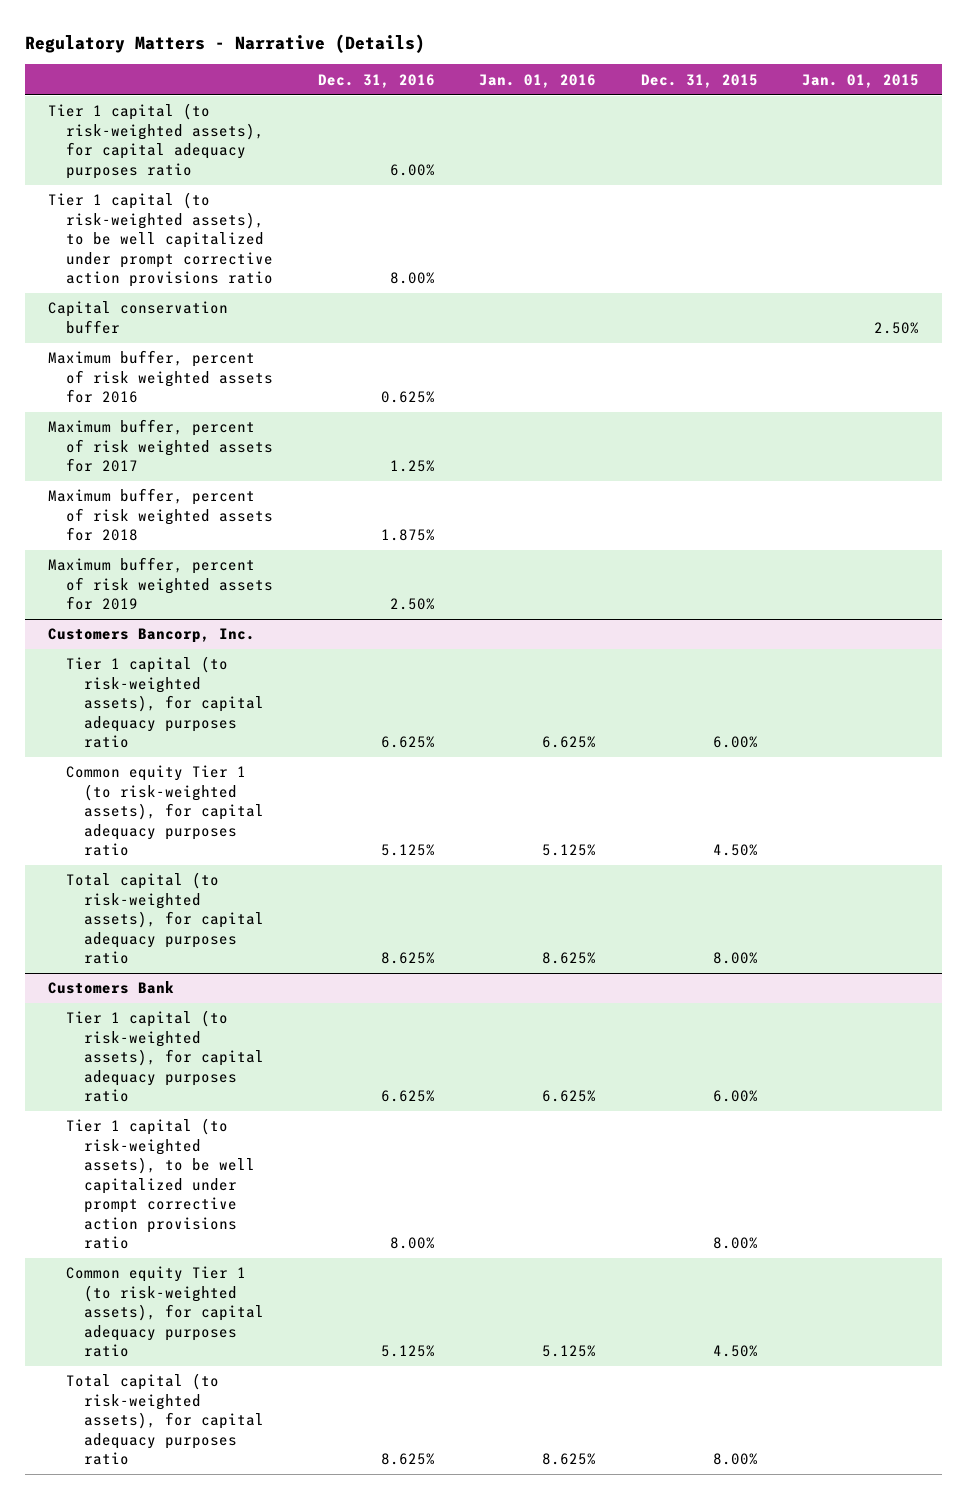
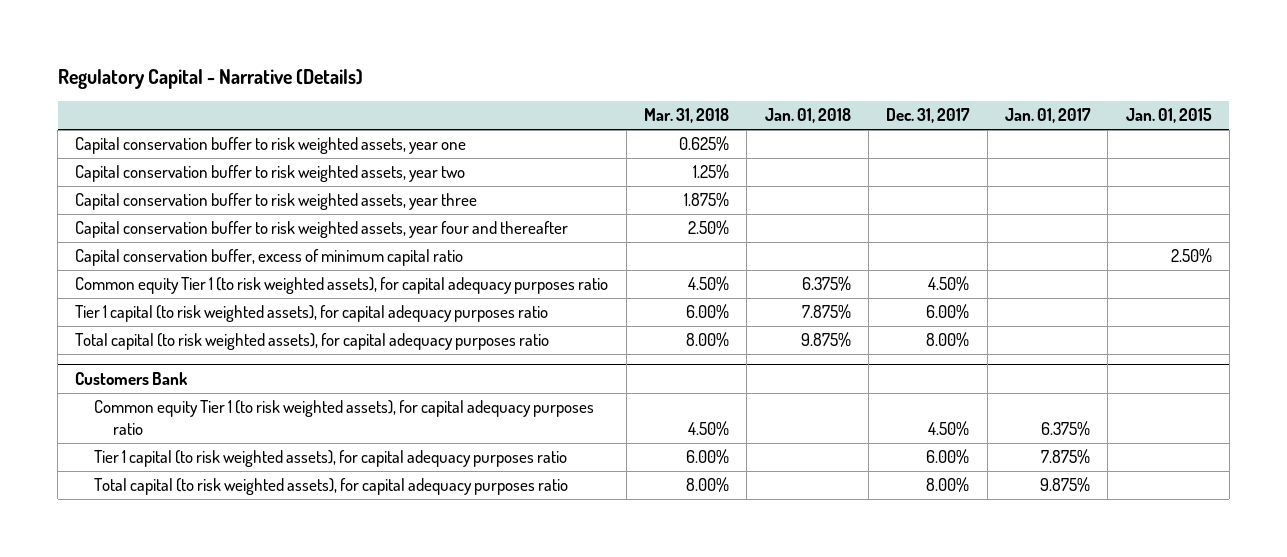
- Regulatory Matters - Narrative (Details)
+ Regulatory Capital - Narrative (Details)
- | Dec. 31, 2016 | Jan. 01, 2016 | Dec. 31, 2015 | Jan. 01, 2015
+ | Mar. 31, 2018 | Jan. 01, 2018 | Dec. 31, 2017 | Jan. 01, 2017 | Jan. 01, 2015
- Tier 1 capital (to risk-weighted assets), for capital adequacy purposes ratio | 6.00% | | |
- Tier 1 capital (to risk-weighted assets), to be well capitalized under prompt corrective action provisions ratio | 8.00% | | |
- Capital conservation buffer | | | | 2.50%
- Maximum buffer, percent of risk weighted assets for 2016 | 0.625% | | |
- Maximum buffer, percent of risk weighted assets for 2017 | 1.25% | | |
- Maximum buffer, percent of risk weighted assets for 2018 | 1.875% | | |
- Maximum buffer, percent of risk weighted assets for 2019 | 2.50% | | |
- Customers Bancorp, Inc.
- Tier 1 capital (to risk-weighted assets), for capital adequacy purposes ratio | 6.625% | 6.625% | 6.00% |
- Common equity Tier 1 (to risk-weighted assets), for capital adequacy purposes ratio | 5.125% | 5.125% | 4.50% |
- Total capital (to risk-weighted assets), for capital adequacy purposes ratio | 8.625% | 8.625% | 8.00% |
+ Capital conservation buffer to risk weighted assets, year one | 0.625% | | | |
+ Capital conservation buffer to risk weighted assets, year two | 1.25% | | | |
+ Capital conservation buffer to risk weighted assets, year three | 1.875% | | | |
+ Capital conservation buffer to risk weighted assets, year four and thereafter | 2.50% | | | |
+ Capital conservation buffer, excess of minimum capital ratio | | | | | 2.50%
+ Common equity Tier 1 (to risk weighted assets), for capital adequacy purposes ratio | 4.50% | 6.375% | 4.50% | |
+ Tier 1 capital (to risk weighted assets), for capital adequacy purposes ratio | 6.00% | 7.875% | 6.00% | |
+ Total capital (to risk weighted assets), for capital adequacy purposes ratio | 8.00% | 9.875% | 8.00% | |
@ Customers Bank
- Tier 1 capital (to risk-weighted assets), for capital adequacy purposes ratio | 6.625% | 6.625% | 6.00% |
- Tier 1 capital (to risk-weighted assets), to be well capitalized under prompt corrective action provisions ratio | 8.00% | | 8.00% |
- Common equity Tier 1 (to risk-weighted assets), for capital adequacy purposes ratio | 5.125% | 5.125% | 4.50% |
- Total capital (to risk-weighted assets), for capital adequacy purposes ratio | 8.625% | 8.625% | 8.00% |
+ Common equity Tier 1 (to risk weighted assets), for capital adequacy purposes ratio | 4.50% | | 4.50% | 6.375% |
+ Tier 1 capital (to risk weighted assets), for capital adequacy purposes ratio | 6.00% | | 6.00% | 7.875% |
+ Total capital (to risk weighted assets), for capital adequacy purposes ratio | 8.00% | | 8.00% | 9.875% |

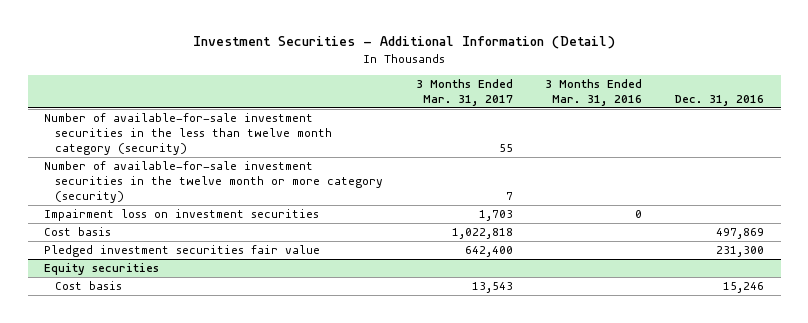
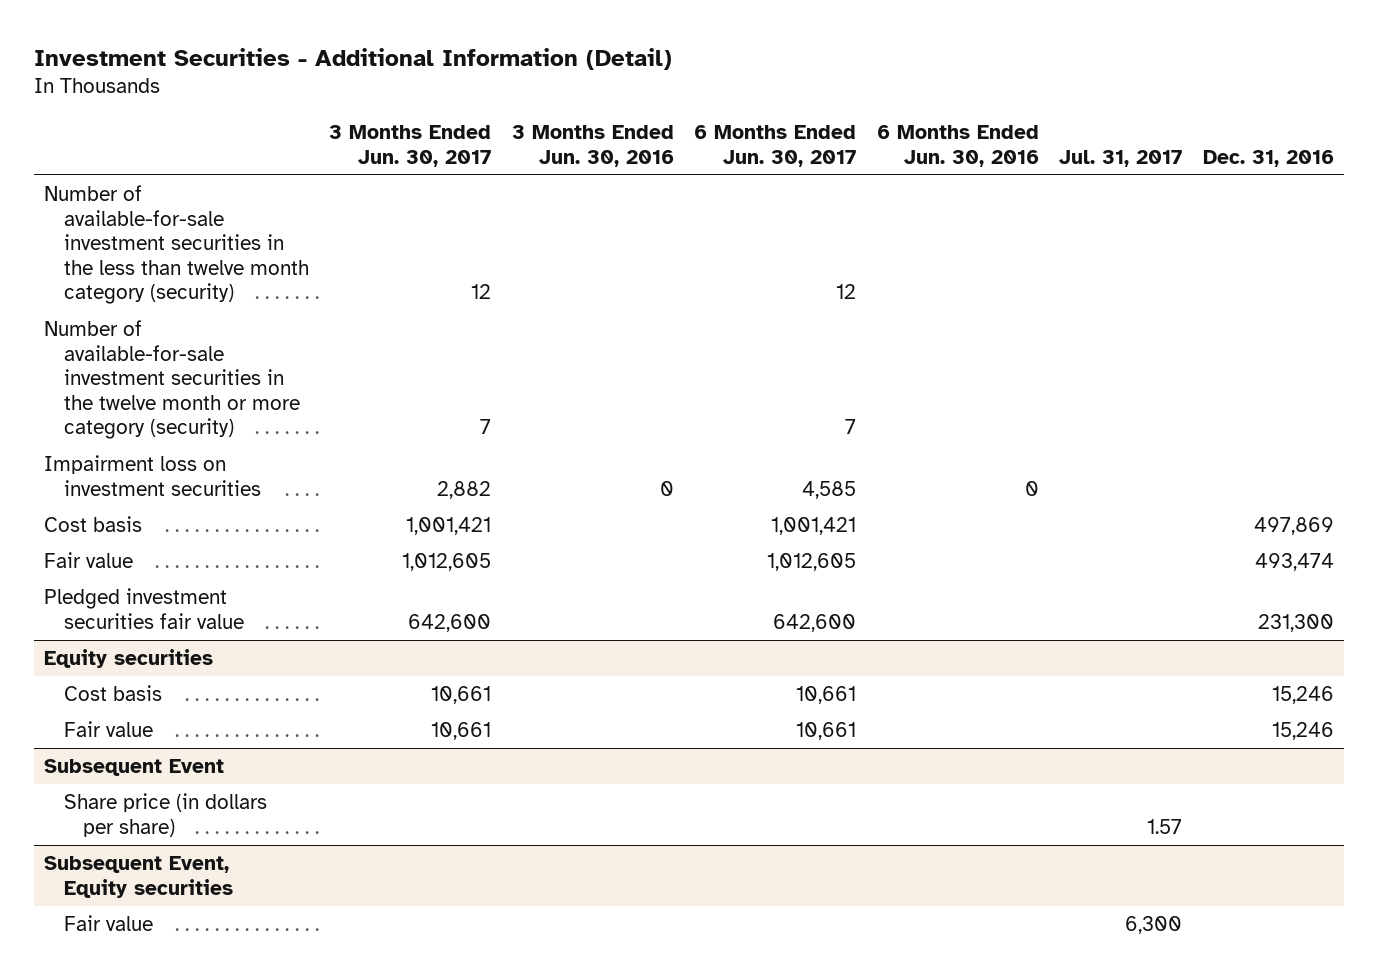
- | 3 Months Ended Mar. 31, 2017 | 3 Months Ended Mar. 31, 2016 | Dec. 31, 2016
+ | 3 Months Ended Jun. 30, 2017 | 3 Months Ended Jun. 30, 2016 | 6 Months Ended Jun. 30, 2017 | 6 Months Ended Jun. 30, 2016 | Jul. 31, 2017 | Dec. 31, 2016
+ Fair value | 1,012,605 | | 1,012,605 | | | 493,474
@ Equity securities
+ Fair value | 10,661 | | 10,661 | | | 15,246
+ Subsequent Event
+ Share price (in dollars per share) | | | | | 1.57 |
+ Subsequent Event, Equity securities
+ Fair value | | | | | 6,300 |

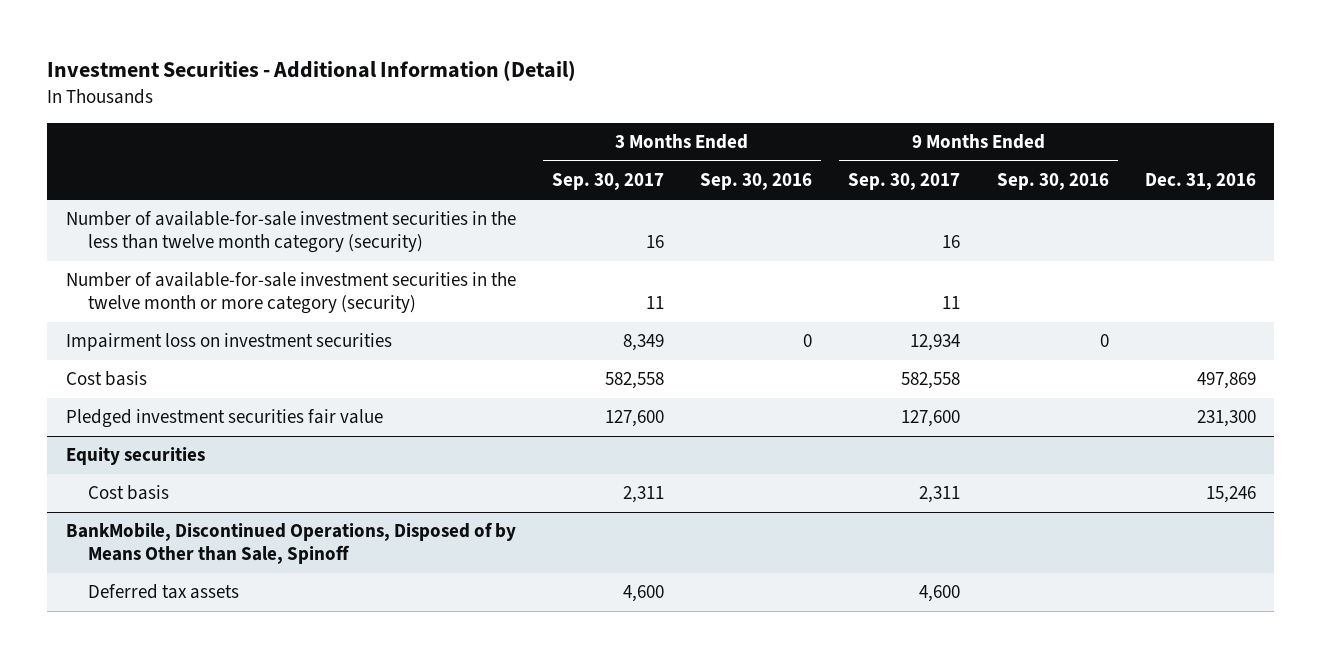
- | 3 Months Ended Jun. 30, 2017 | 3 Months Ended Jun. 30, 2016 | 6 Months Ended Jun. 30, 2017 | 6 Months Ended Jun. 30, 2016 | Jul. 31, 2017 | Dec. 31, 2016
+ | 3 Months Ended Sep. 30, 2017 | 3 Months Ended Sep. 30, 2016 | 9 Months Ended Sep. 30, 2017 | 9 Months Ended Sep. 30, 2016 | Dec. 31, 2016
- Fair value | 1,012,605 | | 1,012,605 | | | 493,474
@ Equity securities
- Fair value | 10,661 | | 10,661 | | | 15,246
- Subsequent Event
- Share price (in dollars per share) | | | | | 1.57 |
- Subsequent Event, Equity securities
- Fair value | | | | | 6,300 |
+ BankMobile, Discontinued Operations, Disposed of by Means Other than Sale, Spinoff
+ Deferred tax assets | 4,600 | | 4,600 | |

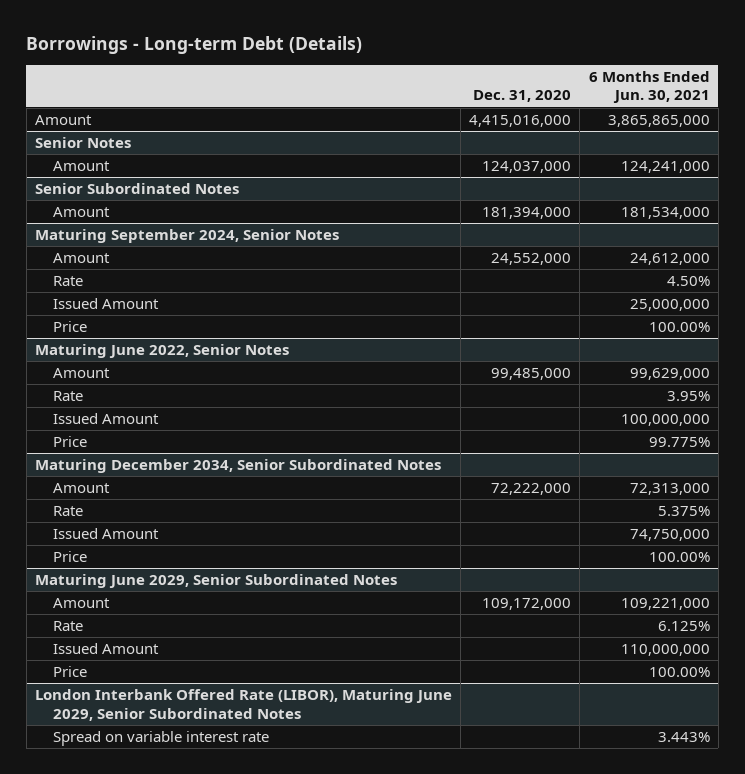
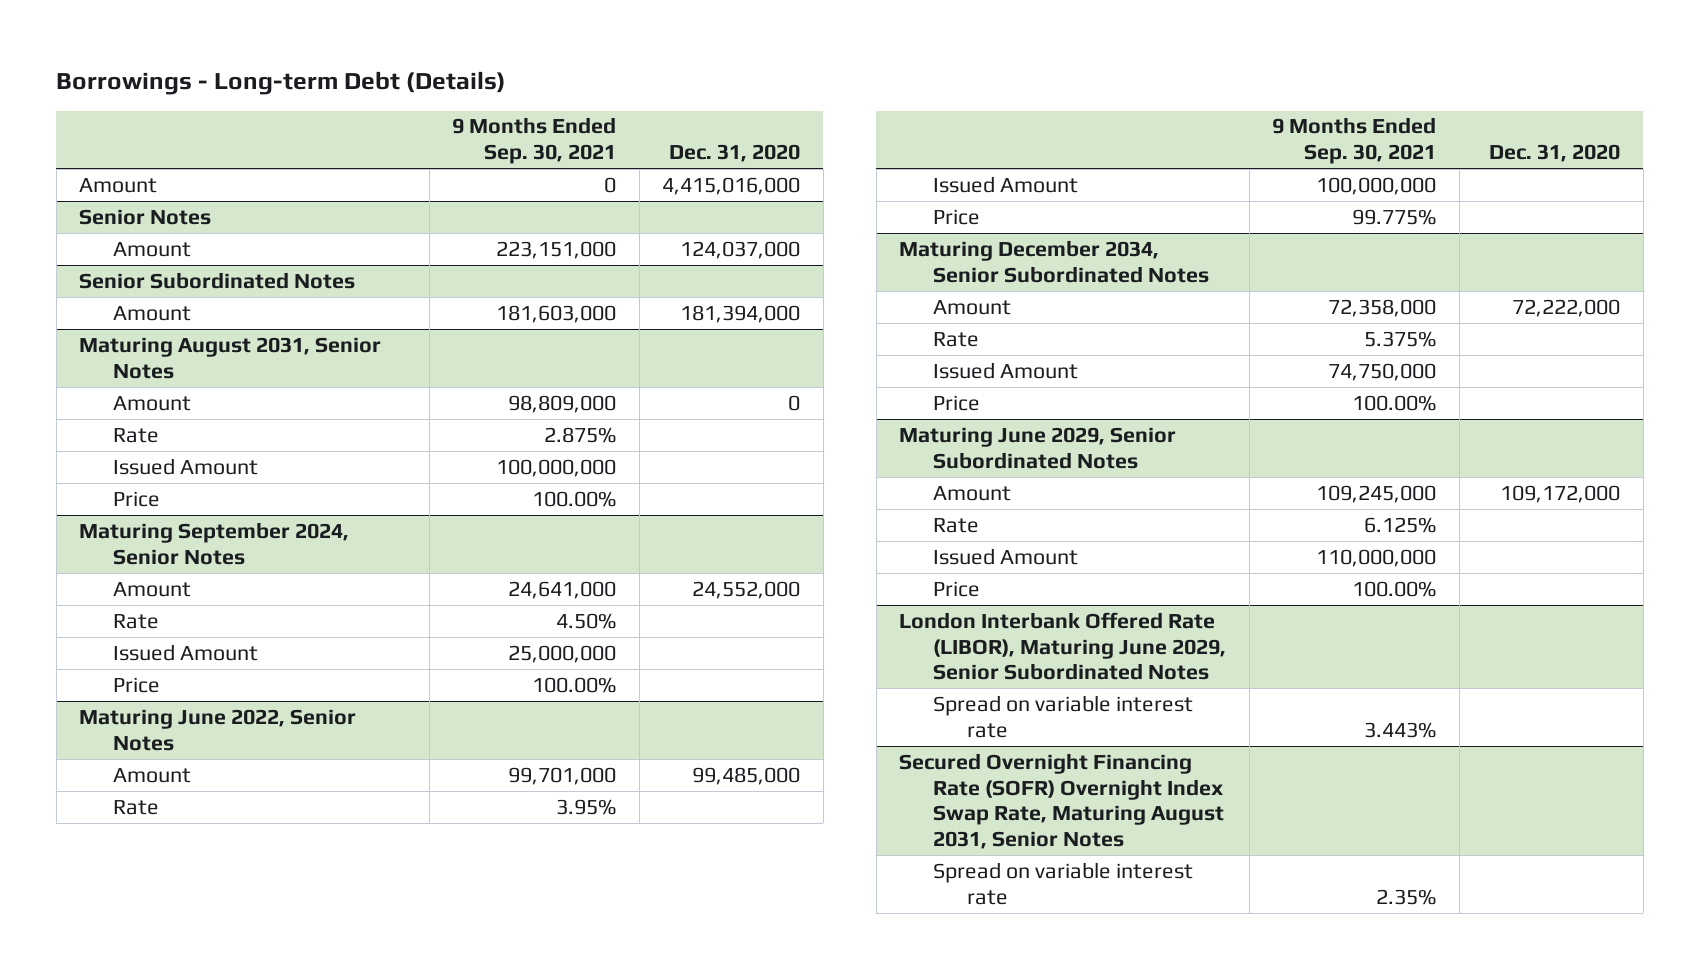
- | Dec. 31, 2020 | 6 Months Ended Jun. 30, 2021
+ | 9 Months Ended Sep. 30, 2021 | Dec. 31, 2020
+ Maturing August 2031, Senior Notes
+ Amount | 98,809,000 | 0
+ Rate | 2.875% |
+ Issued Amount | 100,000,000 |
+ Price | 100.00% |
+ Secured Overnight Financing Rate (SOFR) Overnight Index Swap Rate, Maturing August 2031, Senior Notes
+ Spread on variable interest rate | 2.35% |

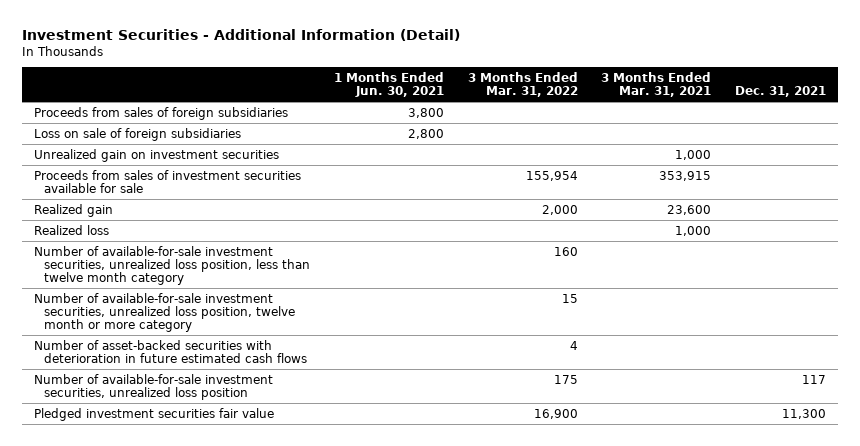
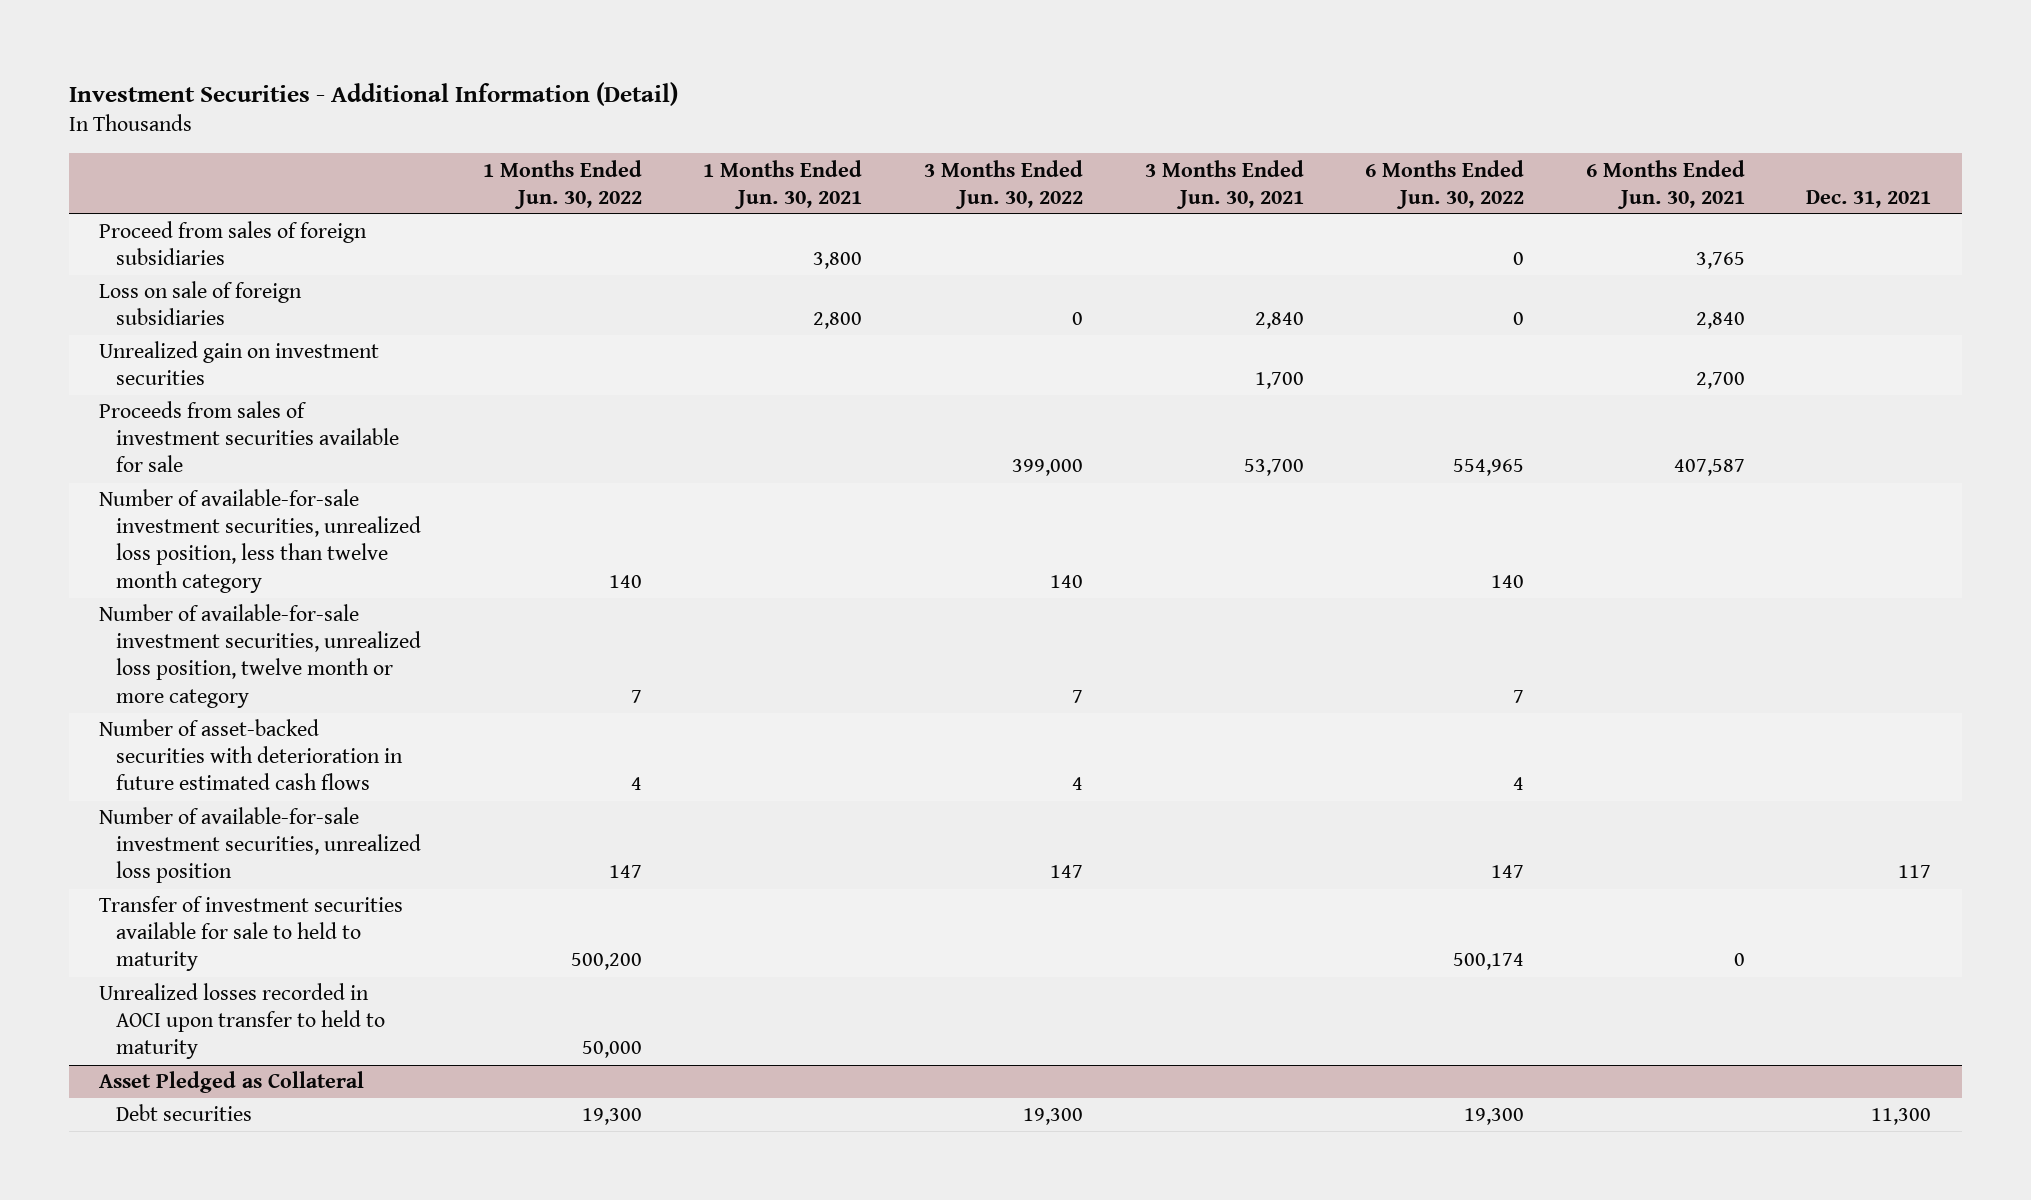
- | 1 Months Ended Jun. 30, 2021 | 3 Months Ended Mar. 31, 2022 | 3 Months Ended Mar. 31, 2021 | Dec. 31, 2021
+ | 1 Months Ended Jun. 30, 2022 | 1 Months Ended Jun. 30, 2021 | 3 Months Ended Jun. 30, 2022 | 3 Months Ended Jun. 30, 2021 | 6 Months Ended Jun. 30, 2022 | 6 Months Ended Jun. 30, 2021 | Dec. 31, 2021
- Proceeds from sales of foreign subsidiaries | 3,800 | | |
+ Proceed from sales of foreign subsidiaries | | 3,800 | | | 0 | 3,765 |
- Realized gain | | 2,000 | 23,600 |
- Realized loss | | | 1,000 |
- Pledged investment securities fair value | | 16,900 | | 11,300
+ Transfer of investment securities available for sale to held to maturity | 500,200 | | | | 500,174 | 0 |
+ Unrealized losses recorded in AOCI upon transfer to held to maturity | 50,000 | | | | | |
+ Asset Pledged as Collateral
+ Debt securities | 19,300 | | 19,300 | | 19,300 | | 11,300

